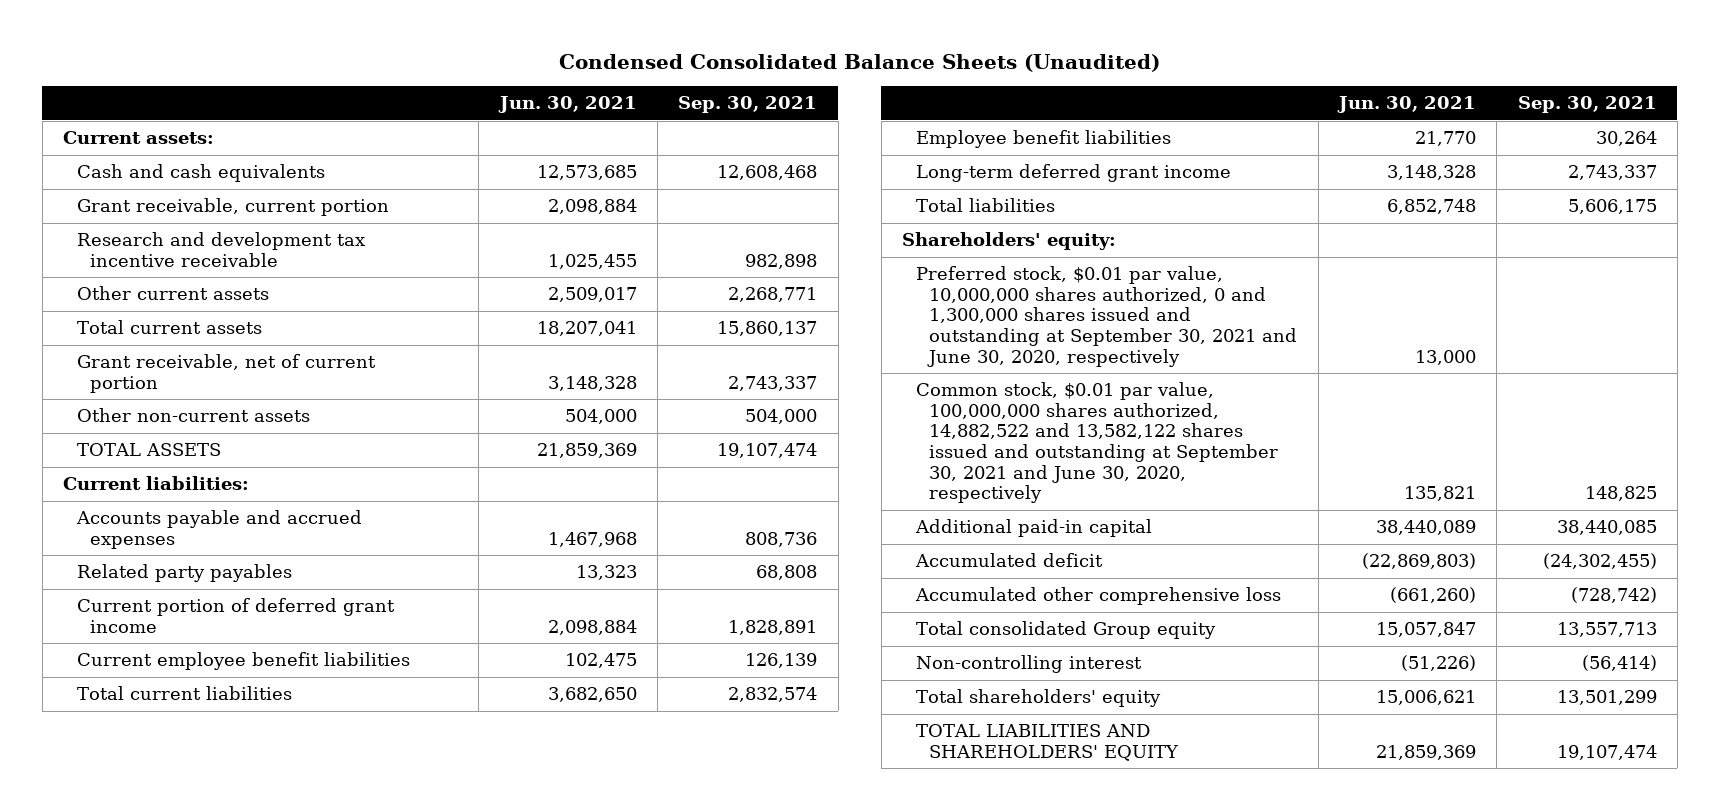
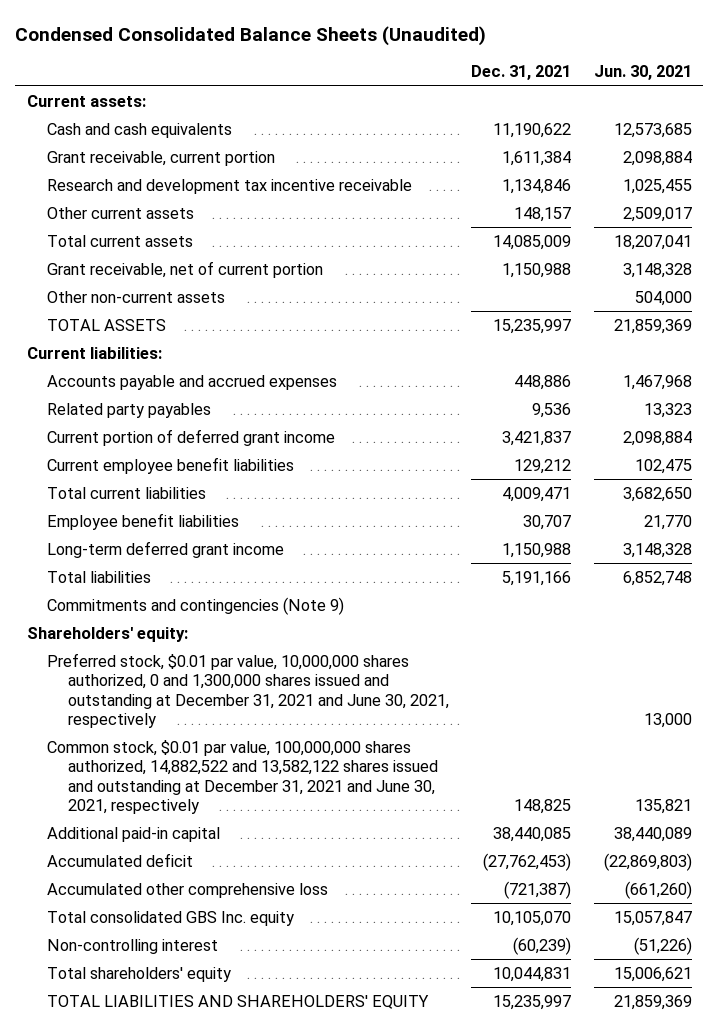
- | Jun. 30, 2021 | Sep. 30, 2021
+ | Dec. 31, 2021 | Jun. 30, 2021
+ Commitments and contingencies (Note 9)
- Preferred stock, $0.01 par value, 10,000,000 shares authorized, 0 and 1,300,000 shares issued and outstanding at September 30, 2021 and June 30, 2020, respectively | 13,000 |
- Common stock, $0.01 par value, 100,000,000 shares authorized, 14,882,522 and 13,582,122 shares issued and outstanding at September 30, 2021 and June 30, 2020, respectively | 135,821 | 148,825
+ Preferred stock, $0.01 par value, 10,000,000 shares authorized, 0 and 1,300,000 shares issued and outstanding at December 31, 2021 and June 30, 2021, respectively | | 13,000
+ Common stock, $0.01 par value, 100,000,000 shares authorized, 14,882,522 and 13,582,122 shares issued and outstanding at December 31, 2021 and June 30, 2021, respectively | 148,825 | 135,821
- Total consolidated Group equity | 15,057,847 | 13,557,713
+ Total consolidated GBS Inc. equity | 10,105,070 | 15,057,847

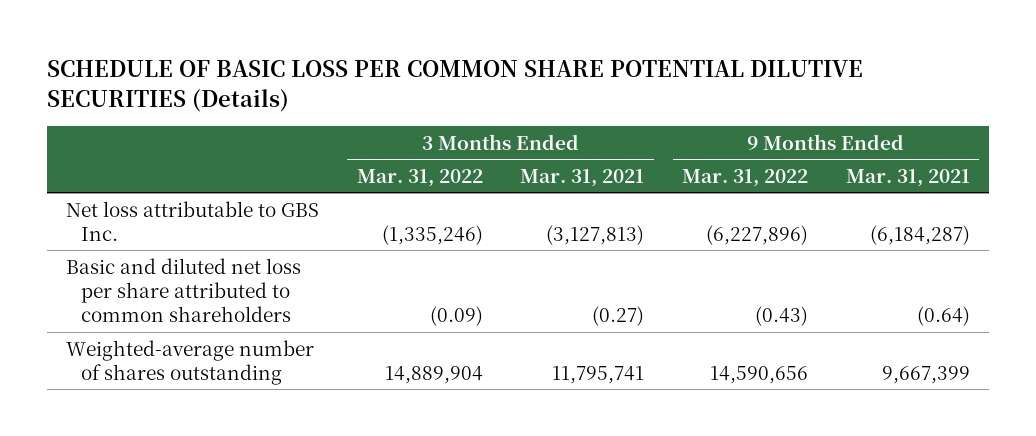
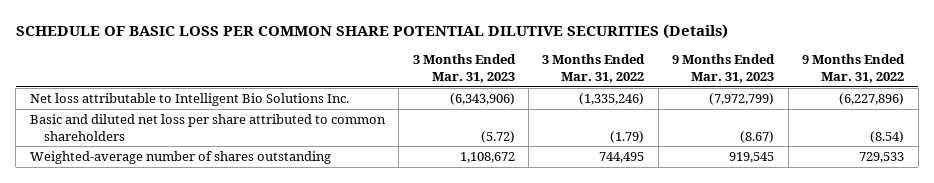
- | 3 Months Ended Mar. 31, 2022 | 3 Months Ended Mar. 31, 2021 | 9 Months Ended Mar. 31, 2022 | 9 Months Ended Mar. 31, 2021
+ | 3 Months Ended Mar. 31, 2023 | 3 Months Ended Mar. 31, 2022 | 9 Months Ended Mar. 31, 2023 | 9 Months Ended Mar. 31, 2022
- Net loss attributable to GBS Inc. | (1,335,246) | (3,127,813) | (6,227,896) | (6,184,287)
- Basic and diluted net loss per share attributed to common shareholders | (0.09) | (0.27) | (0.43) | (0.64)
- Weighted-average number of shares outstanding | 14,889,904 | 11,795,741 | 14,590,656 | 9,667,399
+ Net loss attributable to Intelligent Bio Solutions Inc. | (6,343,906) | (1,335,246) | (7,972,799) | (6,227,896)
+ Basic and diluted net loss per share attributed to common shareholders | (5.72) | (1.79) | (8.67) | (8.54)
+ Weighted-average number of shares outstanding | 1,108,672 | 744,495 | 919,545 | 729,533

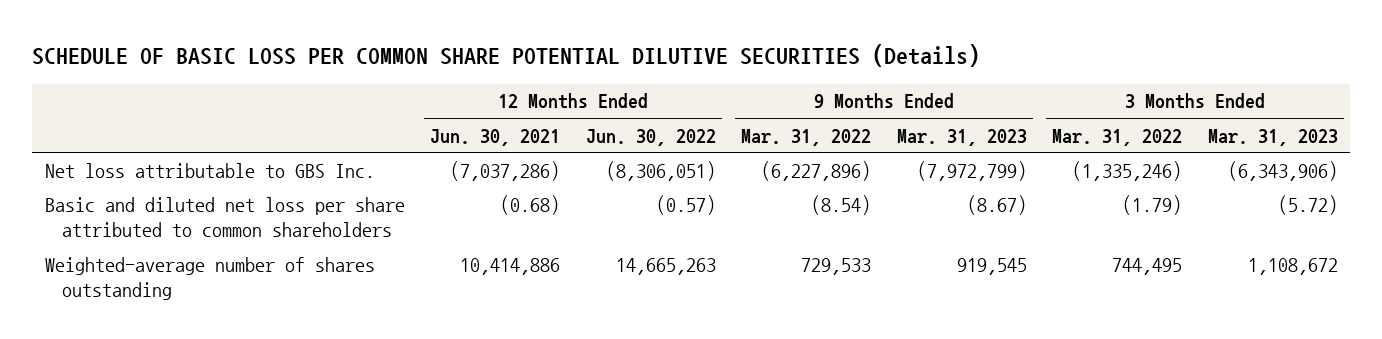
- | 3 Months Ended Mar. 31, 2023 | 3 Months Ended Mar. 31, 2022 | 9 Months Ended Mar. 31, 2023 | 9 Months Ended Mar. 31, 2022
+ | 12 Months Ended Jun. 30, 2021 | 12 Months Ended Jun. 30, 2022 | 9 Months Ended Mar. 31, 2022 | 9 Months Ended Mar. 31, 2023 | 3 Months Ended Mar. 31, 2022 | 3 Months Ended Mar. 31, 2023
- Net loss attributable to Intelligent Bio Solutions Inc. | (6,343,906) | (1,335,246) | (7,972,799) | (6,227,896)
+ Net loss attributable to GBS Inc. | (7,037,286) | (8,306,051) | (6,227,896) | (7,972,799) | (1,335,246) | (6,343,906)

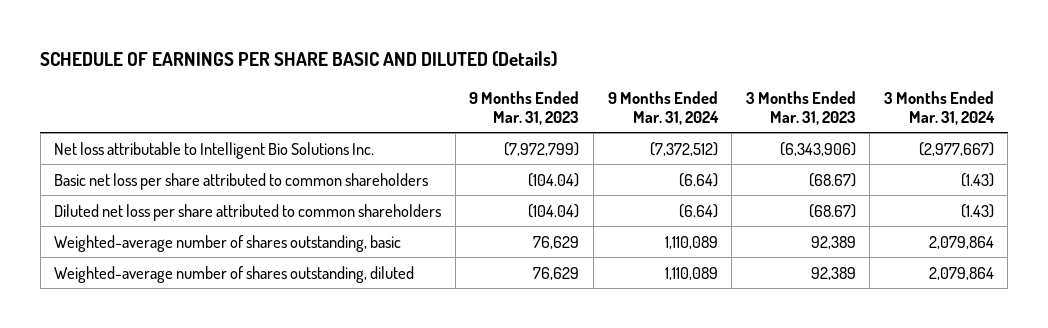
- SCHEDULE OF BASIC LOSS PER COMMON SHARE POTENTIAL DILUTIVE SECURITIES (Details)
+ SCHEDULE OF EARNINGS PER SHARE BASIC AND DILUTED (Details)
- | 12 Months Ended Jun. 30, 2021 | 12 Months Ended Jun. 30, 2022 | 9 Months Ended Mar. 31, 2022 | 9 Months Ended Mar. 31, 2023 | 3 Months Ended Mar. 31, 2022 | 3 Months Ended Mar. 31, 2023
+ | 9 Months Ended Mar. 31, 2023 | 9 Months Ended Mar. 31, 2024 | 3 Months Ended Mar. 31, 2023 | 3 Months Ended Mar. 31, 2024
- Net loss attributable to GBS Inc. | (7,037,286) | (8,306,051) | (6,227,896) | (7,972,799) | (1,335,246) | (6,343,906)
- Basic and diluted net loss per share attributed to common shareholders | (0.68) | (0.57) | (8.54) | (8.67) | (1.79) | (5.72)
- Weighted-average number of shares outstanding | 10,414,886 | 14,665,263 | 729,533 | 919,545 | 744,495 | 1,108,672
+ Net loss attributable to Intelligent Bio Solutions Inc. | (7,972,799) | (7,372,512) | (6,343,906) | (2,977,667)
+ Basic net loss per share attributed to common shareholders | (104.04) | (6.64) | (68.67) | (1.43)
+ Diluted net loss per share attributed to common shareholders | (104.04) | (6.64) | (68.67) | (1.43)
+ Weighted-average number of shares outstanding, basic | 76,629 | 1,110,089 | 92,389 | 2,079,864
+ Weighted-average number of shares outstanding, diluted | 76,629 | 1,110,089 | 92,389 | 2,079,864

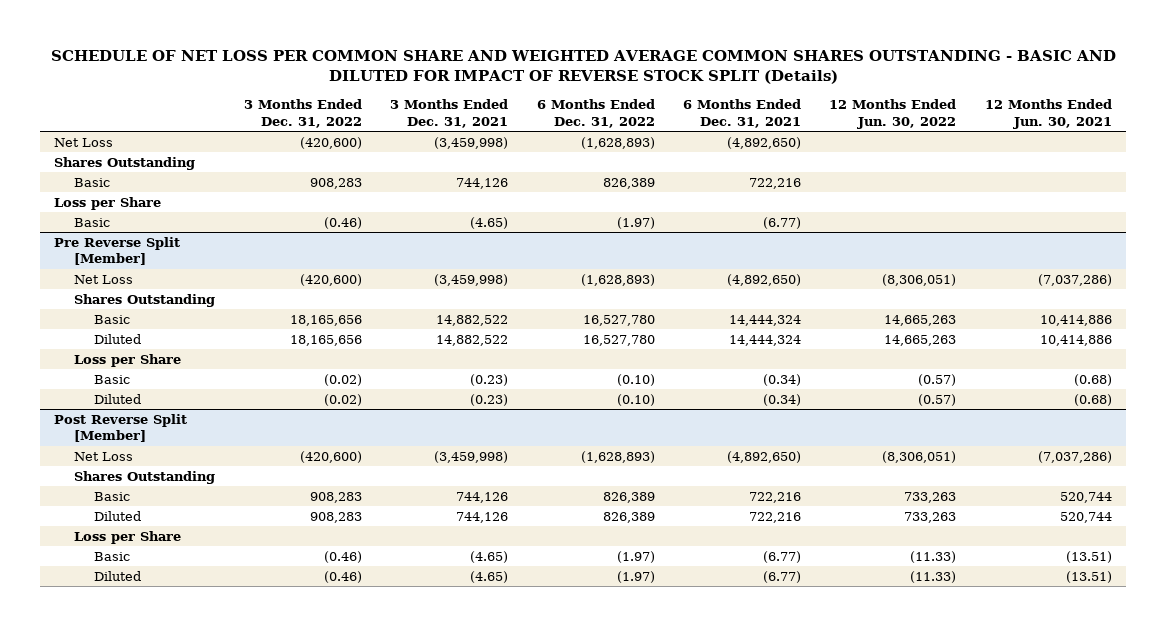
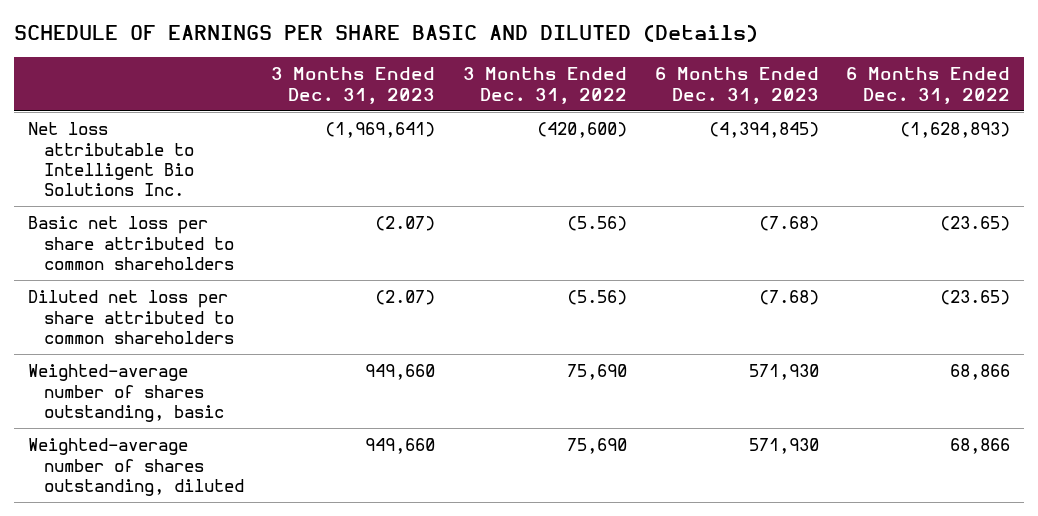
- SCHEDULE OF NET LOSS PER COMMON SHARE AND WEIGHTED AVERAGE COMMON SHARES OUTSTANDING - BASIC AND DILUTED FOR IMPACT OF REVERSE STOCK SPLIT (Details)
+ SCHEDULE OF EARNINGS PER SHARE BASIC AND DILUTED (Details)
- | 3 Months Ended Dec. 31, 2022 | 3 Months Ended Dec. 31, 2021 | 6 Months Ended Dec. 31, 2022 | 6 Months Ended Dec. 31, 2021 | 12 Months Ended Jun. 30, 2022 | 12 Months Ended Jun. 30, 2021
+ | 3 Months Ended Dec. 31, 2023 | 3 Months Ended Dec. 31, 2022 | 6 Months Ended Dec. 31, 2023 | 6 Months Ended Dec. 31, 2022
- Net Loss | (420,600) | (3,459,998) | (1,628,893) | (4,892,650) | |
- Shares Outstanding
- Basic | 908,283 | 744,126 | 826,389 | 722,216 | |
- Loss per Share
- Basic | (0.46) | (4.65) | (1.97) | (6.77) | |
- Pre Reverse Split [Member]
- Net Loss | (420,600) | (3,459,998) | (1,628,893) | (4,892,650) | (8,306,051) | (7,037,286)
- Shares Outstanding
- Basic | 18,165,656 | 14,882,522 | 16,527,780 | 14,444,324 | 14,665,263 | 10,414,886
- Diluted | 18,165,656 | 14,882,522 | 16,527,780 | 14,444,324 | 14,665,263 | 10,414,886
- Loss per Share
- Basic | (0.02) | (0.23) | (0.10) | (0.34) | (0.57) | (0.68)
- Diluted | (0.02) | (0.23) | (0.10) | (0.34) | (0.57) | (0.68)
- Post Reverse Split [Member]
- Net Loss | (420,600) | (3,459,998) | (1,628,893) | (4,892,650) | (8,306,051) | (7,037,286)
- Shares Outstanding
- Basic | 908,283 | 744,126 | 826,389 | 722,216 | 733,263 | 520,744
- Diluted | 908,283 | 744,126 | 826,389 | 722,216 | 733,263 | 520,744
- Loss per Share
- Basic | (0.46) | (4.65) | (1.97) | (6.77) | (11.33) | (13.51)
- Diluted | (0.46) | (4.65) | (1.97) | (6.77) | (11.33) | (13.51)
+ Net loss attributable to Intelligent Bio Solutions Inc. | (1,969,641) | (420,600) | (4,394,845) | (1,628,893)
+ Basic net loss per share attributed to common shareholders | (2.07) | (5.56) | (7.68) | (23.65)
+ Diluted net loss per share attributed to common shareholders | (2.07) | (5.56) | (7.68) | (23.65)
+ Weighted-average number of shares outstanding, basic | 949,660 | 75,690 | 571,930 | 68,866
+ Weighted-average number of shares outstanding, diluted | 949,660 | 75,690 | 571,930 | 68,866

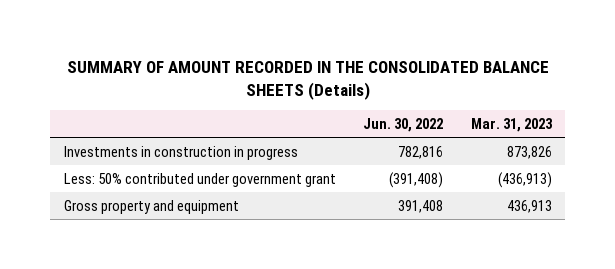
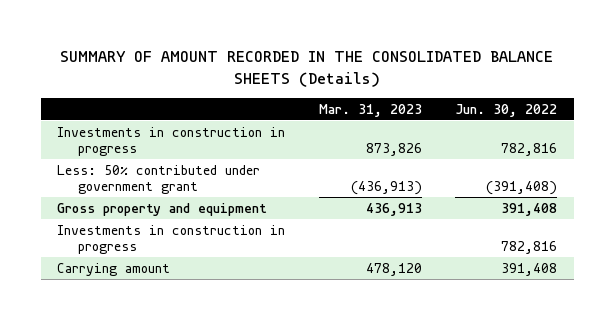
- | Jun. 30, 2022 | Mar. 31, 2023
+ | Mar. 31, 2023 | Jun. 30, 2022
+ Investments in construction in progress | | 782,816
+ Carrying amount | 478,120 | 391,408

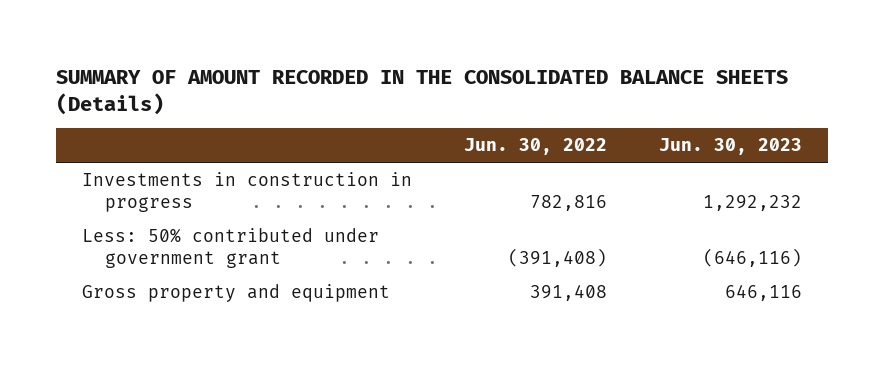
- | Mar. 31, 2023 | Jun. 30, 2022
+ | Jun. 30, 2022 | Jun. 30, 2023
- Investments in construction in progress | | 782,816
- Carrying amount | 478,120 | 391,408

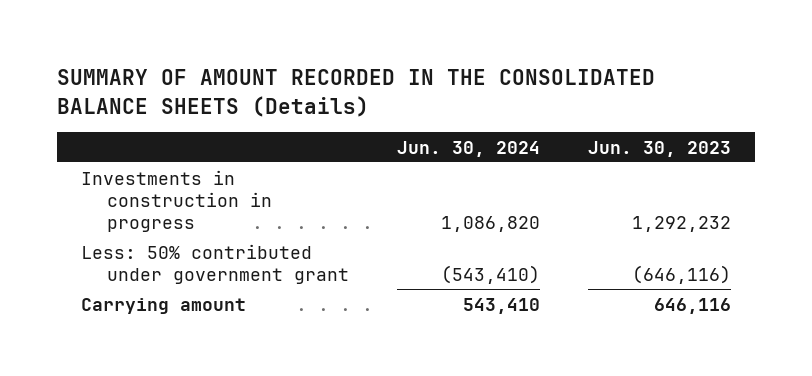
- | Jun. 30, 2022 | Jun. 30, 2023
+ | Jun. 30, 2024 | Jun. 30, 2023
- Gross property and equipment | 391,408 | 646,116
+ Carrying amount | 543,410 | 646,116

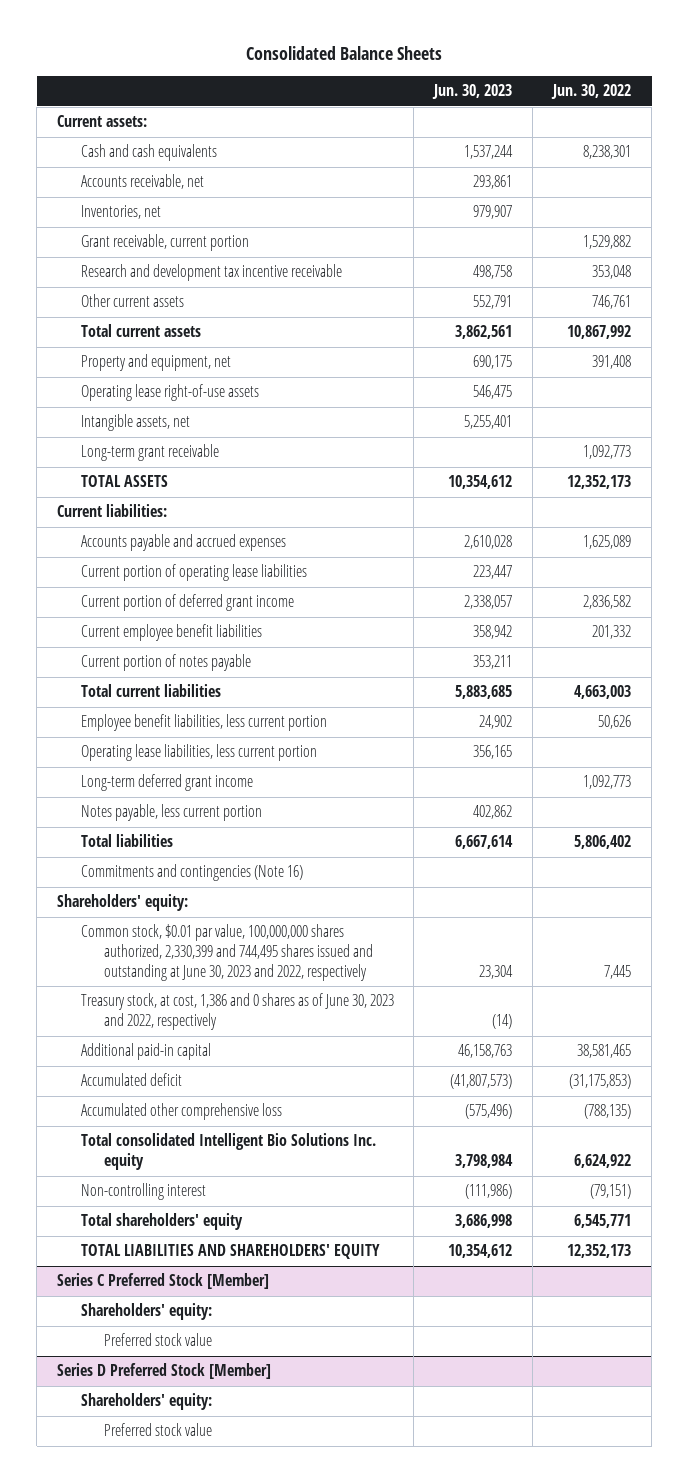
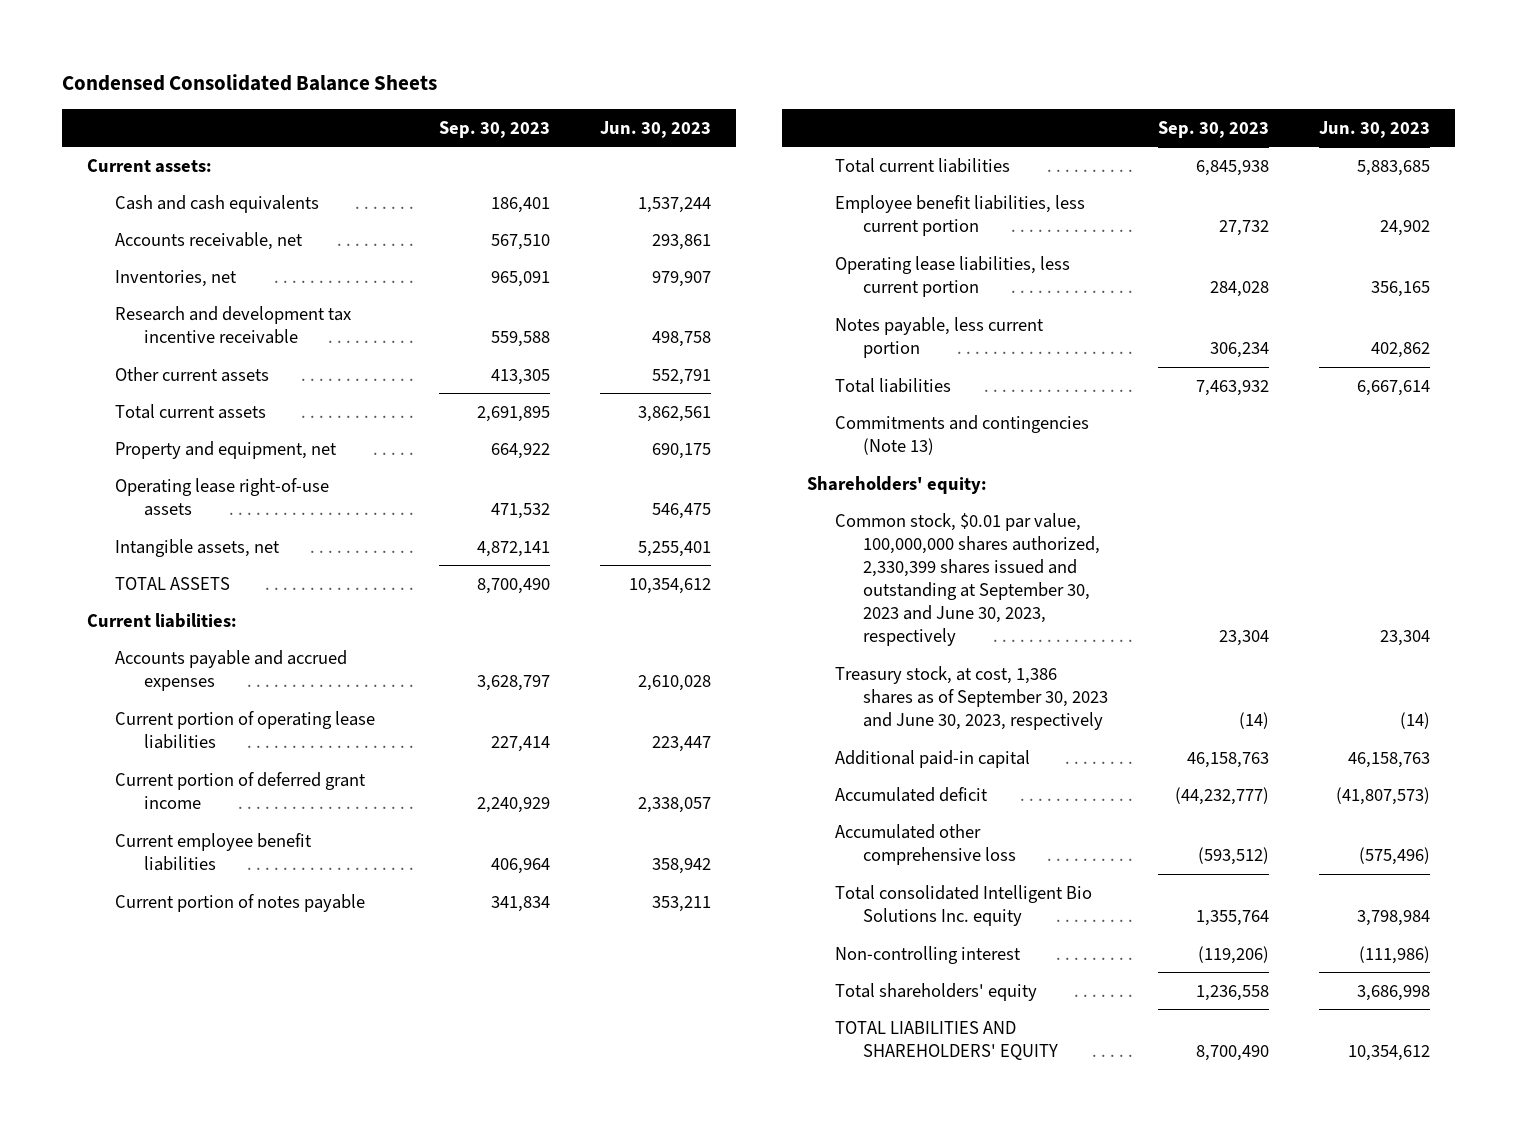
- Consolidated Balance Sheets
+ Condensed Consolidated Balance Sheets
- | Jun. 30, 2023 | Jun. 30, 2022
+ | Sep. 30, 2023 | Jun. 30, 2023
- Grant receivable, current portion | | 1,529,882
- Long-term grant receivable | | 1,092,773
- Long-term deferred grant income | | 1,092,773
- Commitments and contingencies (Note 16)
+ Commitments and contingencies (Note 13)
- Common stock, $0.01 par value, 100,000,000 shares authorized, 2,330,399 and 744,495 shares issued and outstanding at June 30, 2023 and 2022, respectively | 23,304 | 7,445
- Treasury stock, at cost, 1,386 and 0 shares as of June 30, 2023 and 2022, respectively | (14) |
+ Common stock, $0.01 par value, 100,000,000 shares authorized, 2,330,399 shares issued and outstanding at September 30, 2023 and June 30, 2023, respectively | 23,304 | 23,304
+ Treasury stock, at cost, 1,386 shares as of September 30, 2023 and June 30, 2023, respectively | (14) | (14)
- Series C Preferred Stock [Member]
- Shareholders' equity:
- Preferred stock value
- Series D Preferred Stock [Member]
- Shareholders' equity:
- Preferred stock value

